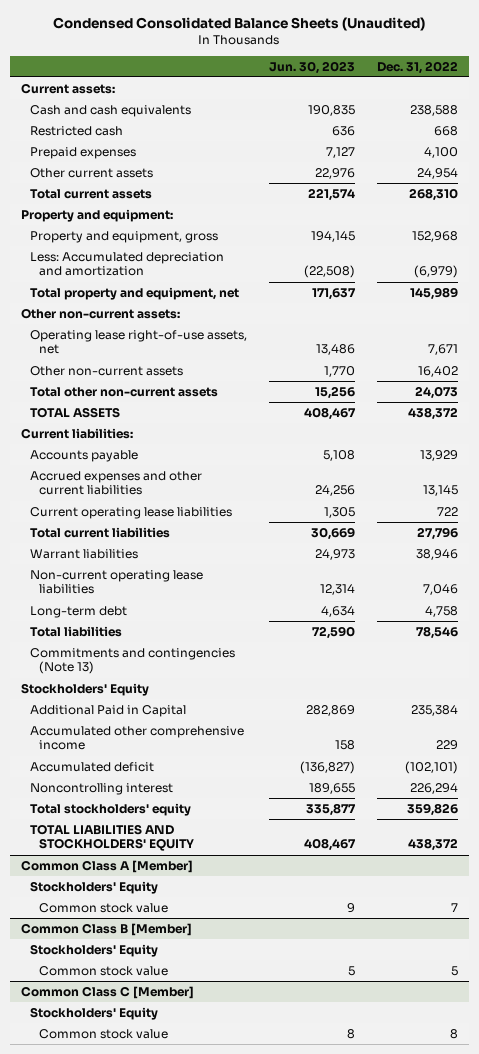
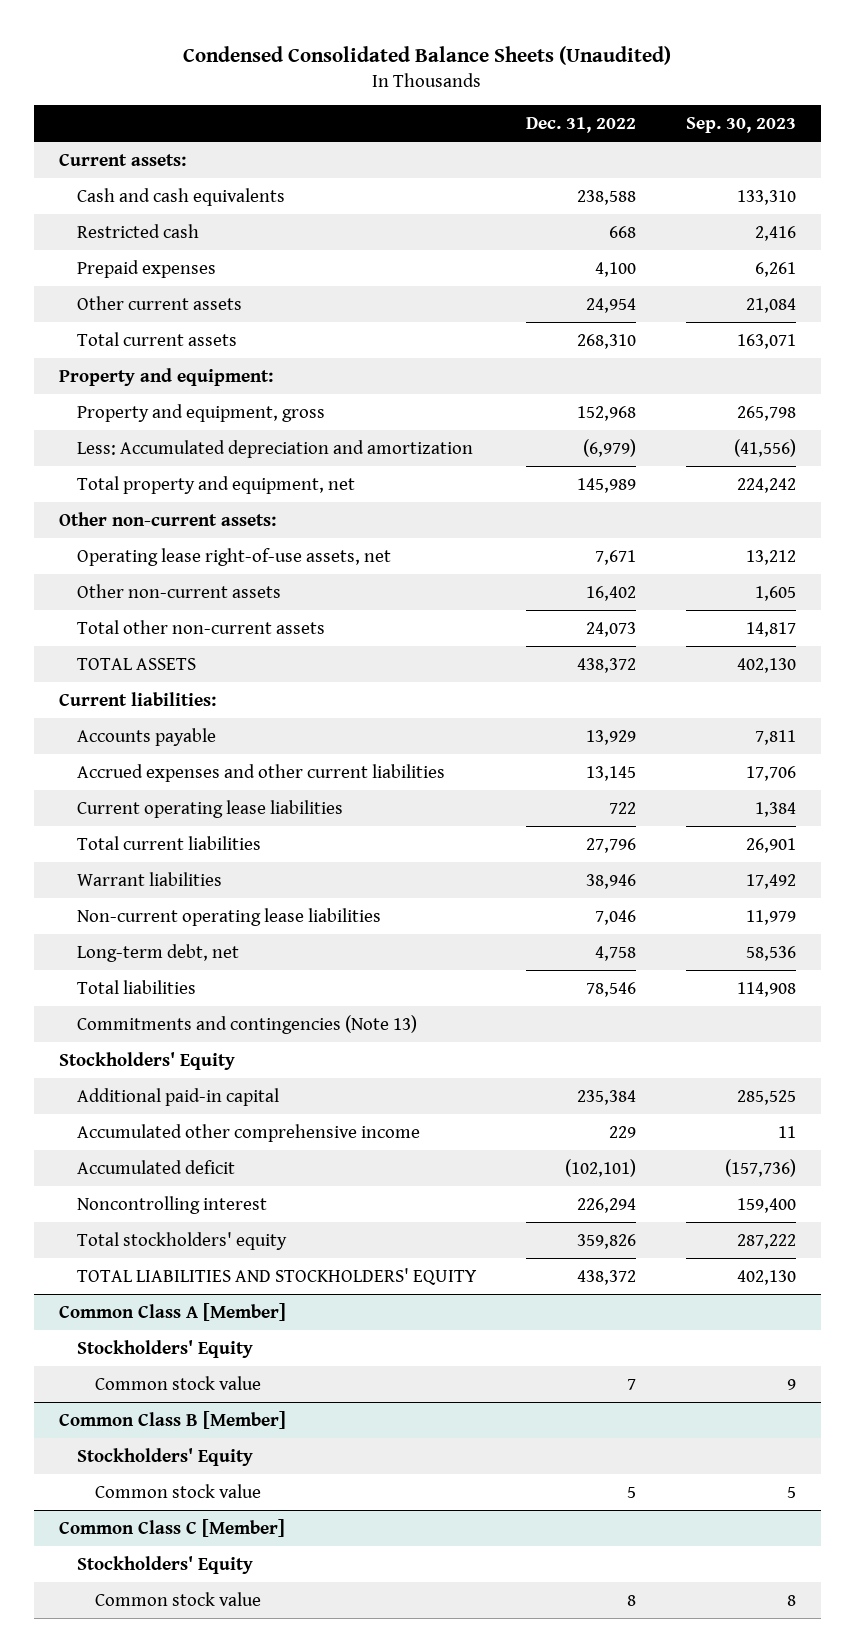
- | Jun. 30, 2023 | Dec. 31, 2022
+ | Dec. 31, 2022 | Sep. 30, 2023
- Long-term debt | 4,634 | 4,758
+ Long-term debt, net | 4,758 | 58,536
- Additional Paid in Capital | 282,869 | 235,384
+ Additional paid-in capital | 235,384 | 285,525

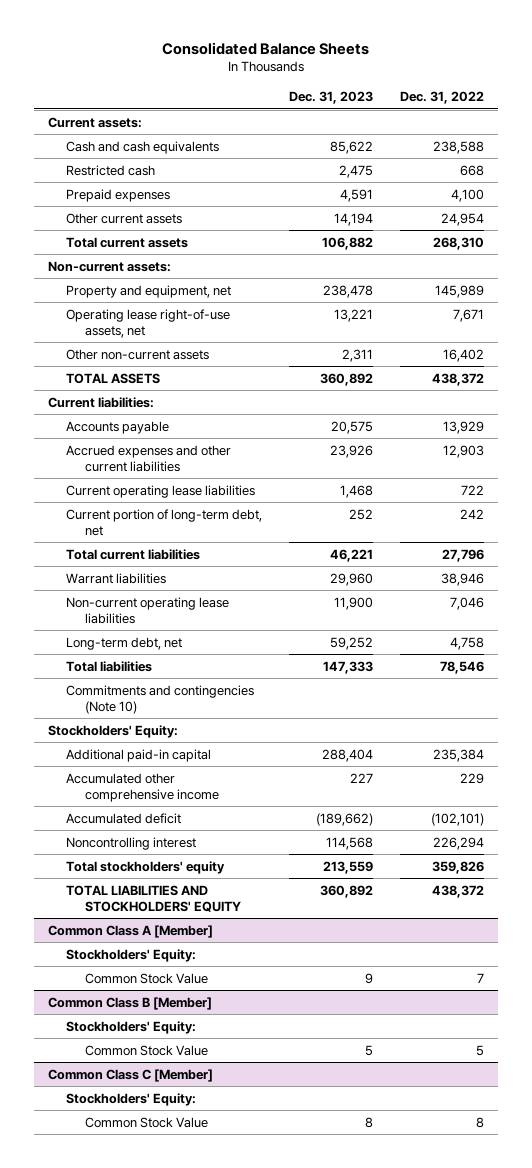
- Condensed Consolidated Balance Sheets (Unaudited)
+ Consolidated Balance Sheets
- | Dec. 31, 2022 | Sep. 30, 2023
+ | Dec. 31, 2023 | Dec. 31, 2022
- Property and equipment:
- Property and equipment, gross | 152,968 | 265,798
- Less: Accumulated depreciation and amortization | (6,979) | (41,556)
- Total property and equipment, net | 145,989 | 224,242
- Other non-current assets:
+ Non-current assets:
+ Property and equipment, net | 238,478 | 145,989
- Total other non-current assets | 24,073 | 14,817
- Accrued expenses and other current liabilities | 13,145 | 17,706
+ Accrued expenses and other current liabilities | 23,926 | 12,903
+ Current portion of long-term debt, net | 252 | 242
- Commitments and contingencies (Note 13)
- Stockholders' Equity
+ Commitments and contingencies (Note 10)
+ Stockholders' Equity:
@ Common Class A [Member]
- Stockholders' Equity
- Common stock value | 7 | 9
+ Stockholders' Equity:
+ Common Stock Value | 9 | 7
@ Common Class B [Member]
- Stockholders' Equity
- Common stock value | 5 | 5
+ Stockholders' Equity:
+ Common Stock Value | 5 | 5
@ Common Class C [Member]
- Stockholders' Equity
- Common stock value | 8 | 8
+ Stockholders' Equity:
+ Common Stock Value | 8 | 8

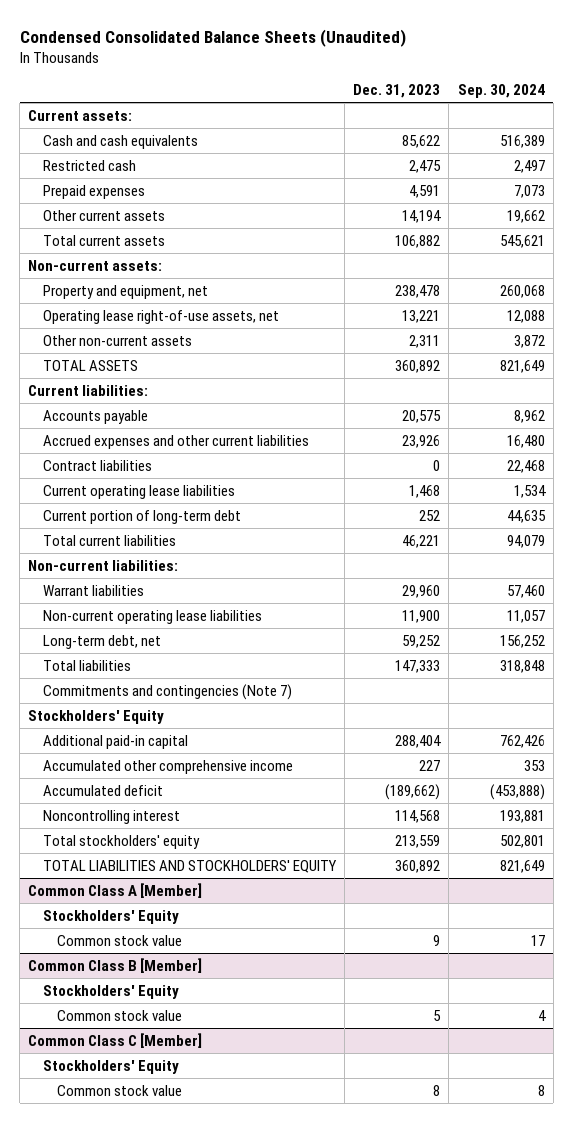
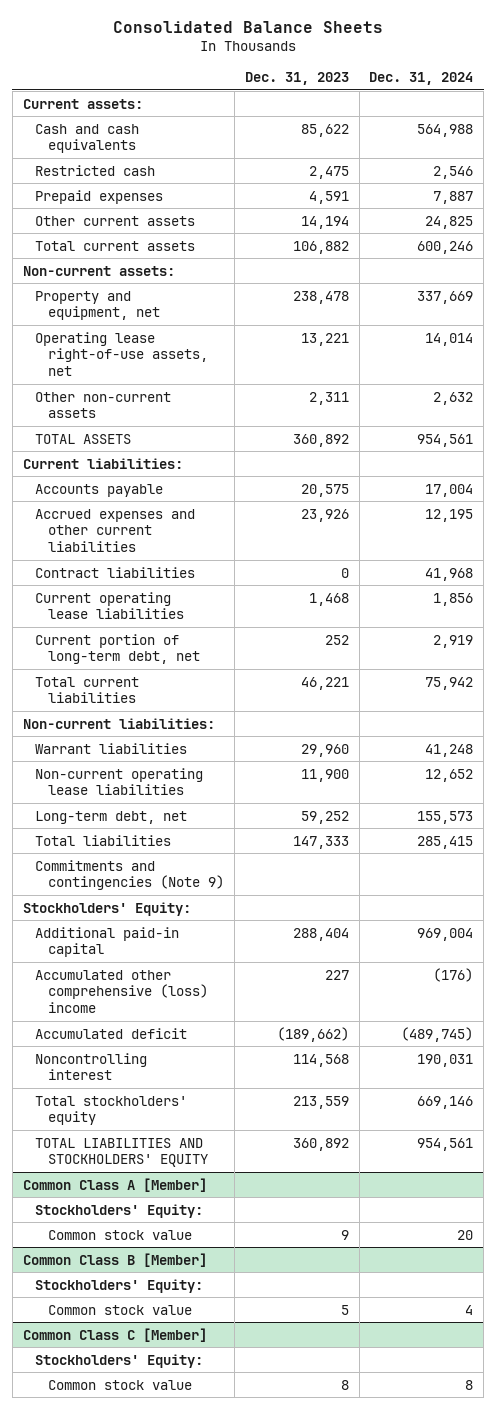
- Condensed Consolidated Balance Sheets (Unaudited)
+ Consolidated Balance Sheets
- | Dec. 31, 2023 | Sep. 30, 2024
+ | Dec. 31, 2023 | Dec. 31, 2024
- Current portion of long-term debt | 252 | 44,635
+ Current portion of long-term debt, net | 252 | 2,919
- Commitments and contingencies (Note 7)
- Stockholders' Equity
+ Commitments and contingencies (Note 9)
+ Stockholders' Equity:
- Accumulated other comprehensive income | 227 | 353
+ Accumulated other comprehensive (loss) income | 227 | (176)
@ Common Class A [Member]
- Stockholders' Equity
+ Stockholders' Equity:
@ Common Class B [Member]
- Stockholders' Equity
+ Stockholders' Equity:
@ Common Class C [Member]
- Stockholders' Equity
+ Stockholders' Equity:

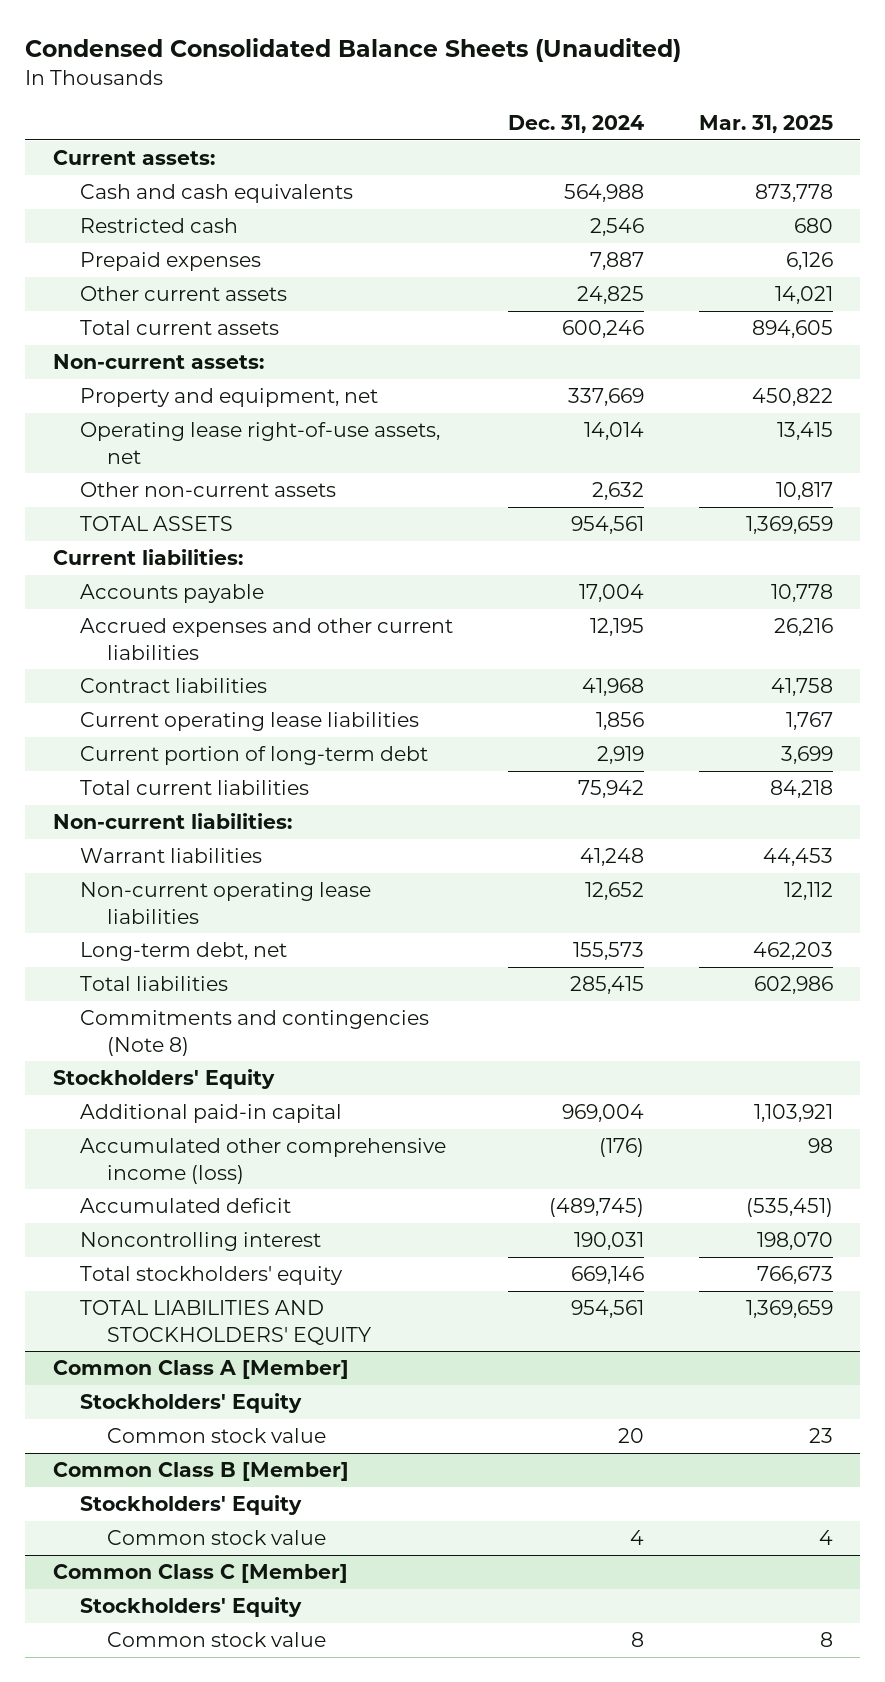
- Consolidated Balance Sheets
+ Condensed Consolidated Balance Sheets (Unaudited)
- | Dec. 31, 2023 | Dec. 31, 2024
+ | Dec. 31, 2024 | Mar. 31, 2025
- Current portion of long-term debt, net | 252 | 2,919
+ Current portion of long-term debt | 2,919 | 3,699
- Commitments and contingencies (Note 9)
- Stockholders' Equity:
+ Commitments and contingencies (Note 8)
+ Stockholders' Equity
- Accumulated other comprehensive (loss) income | 227 | (176)
+ Accumulated other comprehensive income (loss) | (176) | 98
@ Common Class A [Member]
- Stockholders' Equity:
+ Stockholders' Equity
@ Common Class B [Member]
- Stockholders' Equity:
+ Stockholders' Equity
@ Common Class C [Member]
- Stockholders' Equity:
+ Stockholders' Equity

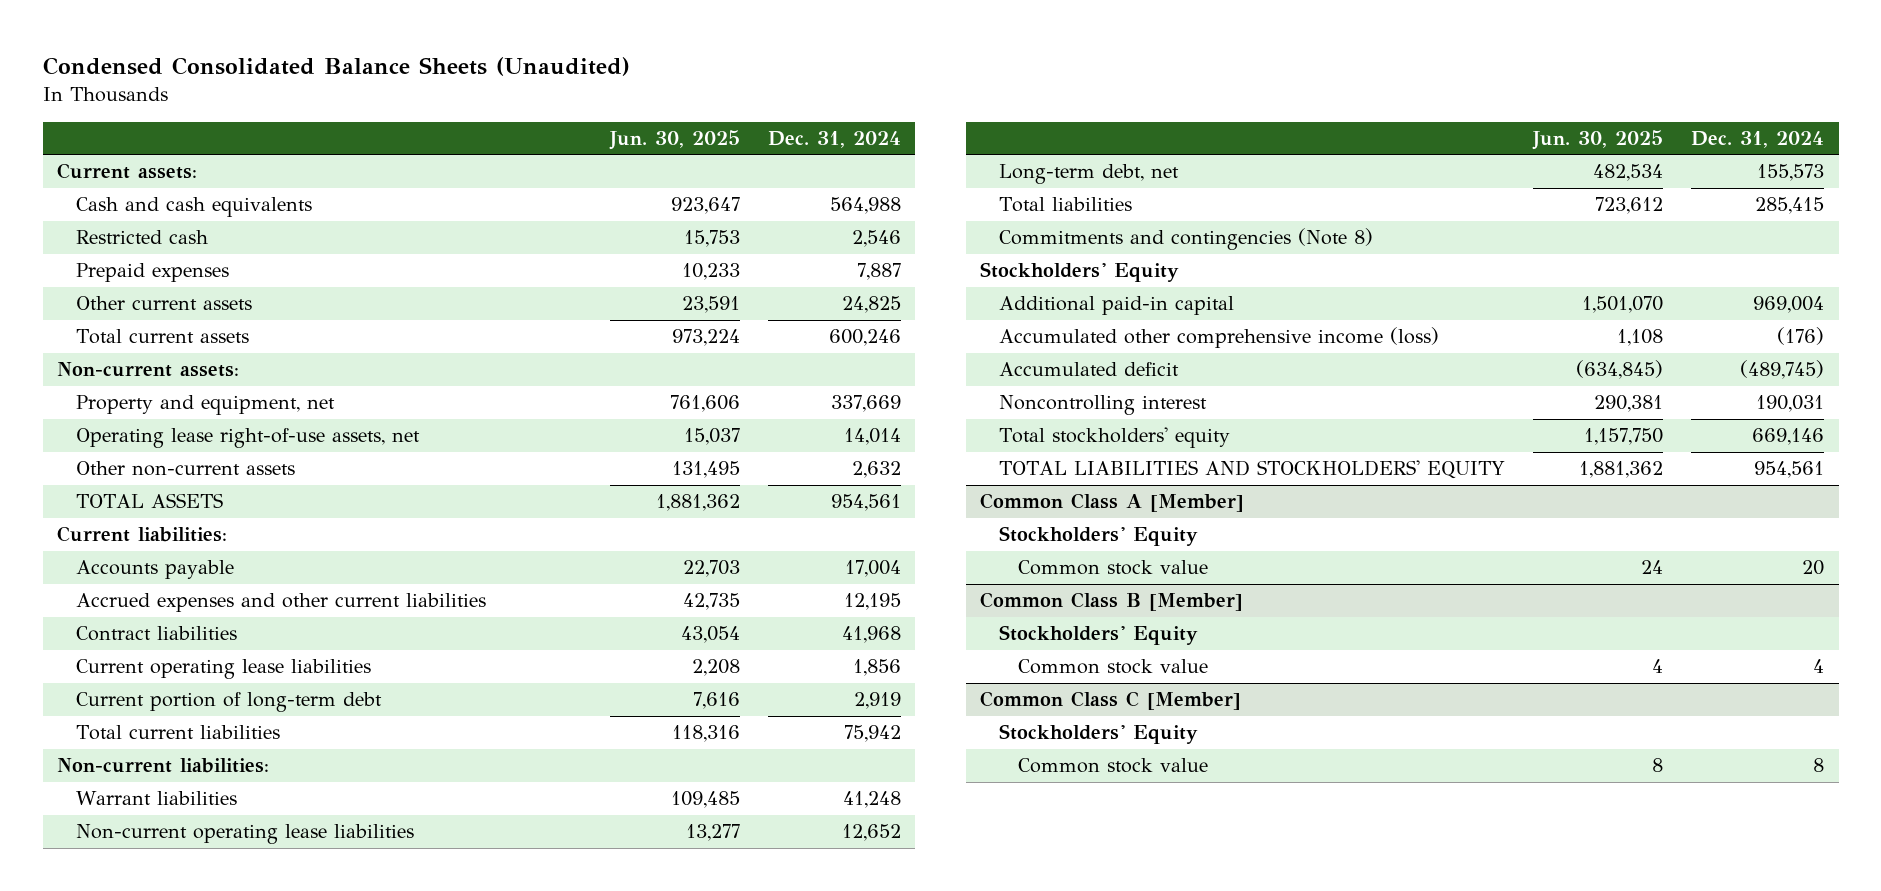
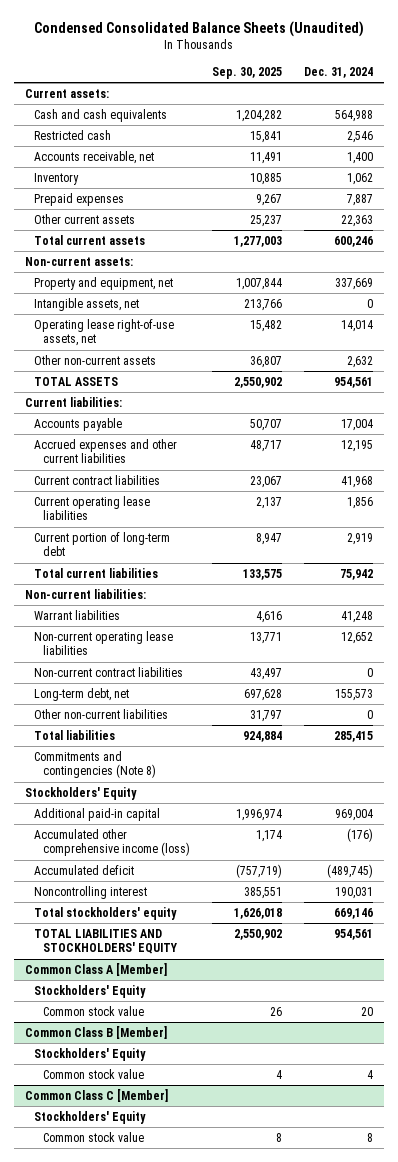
- | Jun. 30, 2025 | Dec. 31, 2024
+ | Sep. 30, 2025 | Dec. 31, 2024
+ Accounts receivable, net | 11,491 | 1,400
+ Inventory | 10,885 | 1,062
- Other current assets | 23,591 | 24,825
+ Other current assets | 25,237 | 22,363
+ Intangible assets, net | 213,766 | 0
- Contract liabilities | 43,054 | 41,968
+ Current contract liabilities | 23,067 | 41,968
+ Non-current contract liabilities | 43,497 | 0
+ Other non-current liabilities | 31,797 | 0

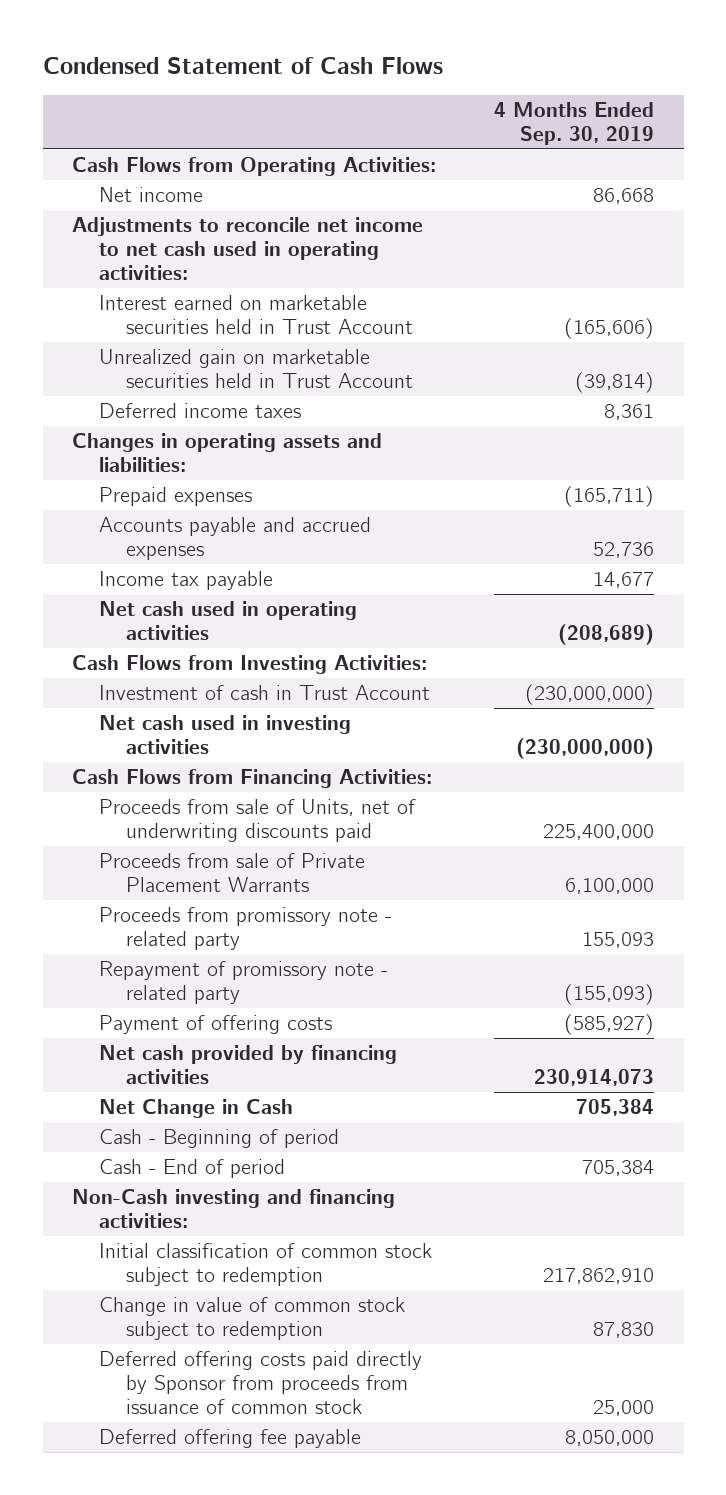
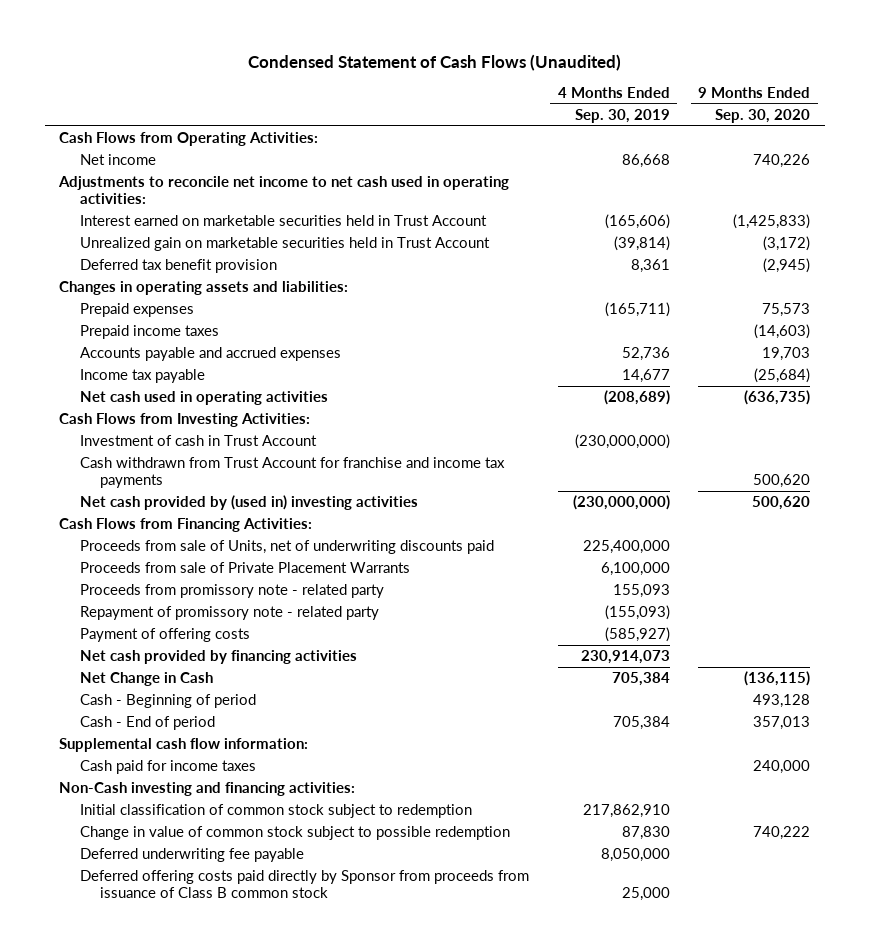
- Condensed Statement of Cash Flows
+ Condensed Statement of Cash Flows (Unaudited)
- | 4 Months Ended Sep. 30, 2019
+ | 4 Months Ended Sep. 30, 2019 | 9 Months Ended Sep. 30, 2020
- Deferred income taxes | 8,361
+ Deferred tax benefit provision | 8,361 | (2,945)
+ Prepaid income taxes | | (14,603)
- Net cash used in investing activities | (230,000,000)
+ Cash withdrawn from Trust Account for franchise and income tax payments | | 500,620
+ Net cash provided by (used in) investing activities | (230,000,000) | 500,620
+ Supplemental cash flow information:
+ Cash paid for income taxes | | 240,000
- Change in value of common stock subject to redemption | 87,830
- Deferred offering costs paid directly by Sponsor from proceeds from issuance of common stock | 25,000
- Deferred offering fee payable | 8,050,000
+ Change in value of common stock subject to possible redemption | 87,830 | 740,222
+ Deferred underwriting fee payable | 8,050,000 |
+ Deferred offering costs paid directly by Sponsor from proceeds from issuance of Class B common stock | 25,000 |

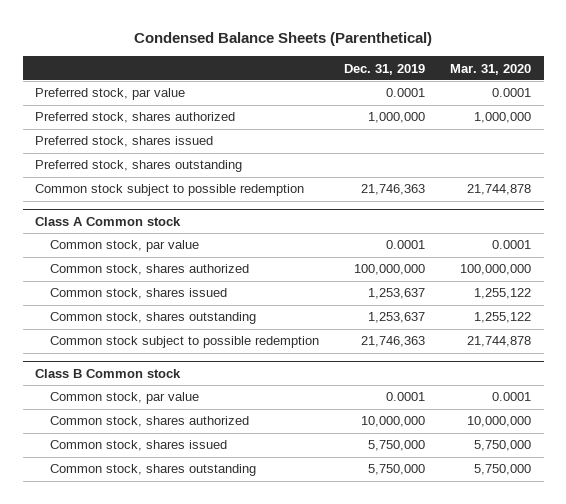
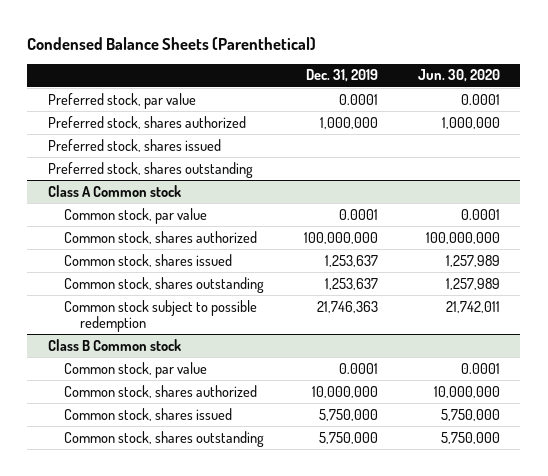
- | Dec. 31, 2019 | Mar. 31, 2020
+ | Dec. 31, 2019 | Jun. 30, 2020
- Common stock subject to possible redemption | 21,746,363 | 21,744,878

